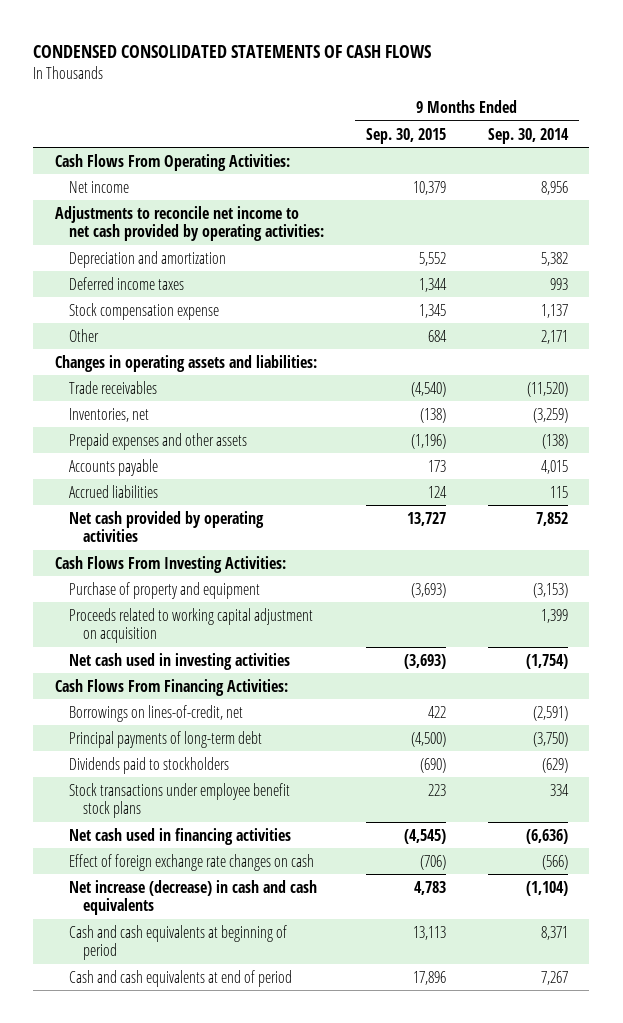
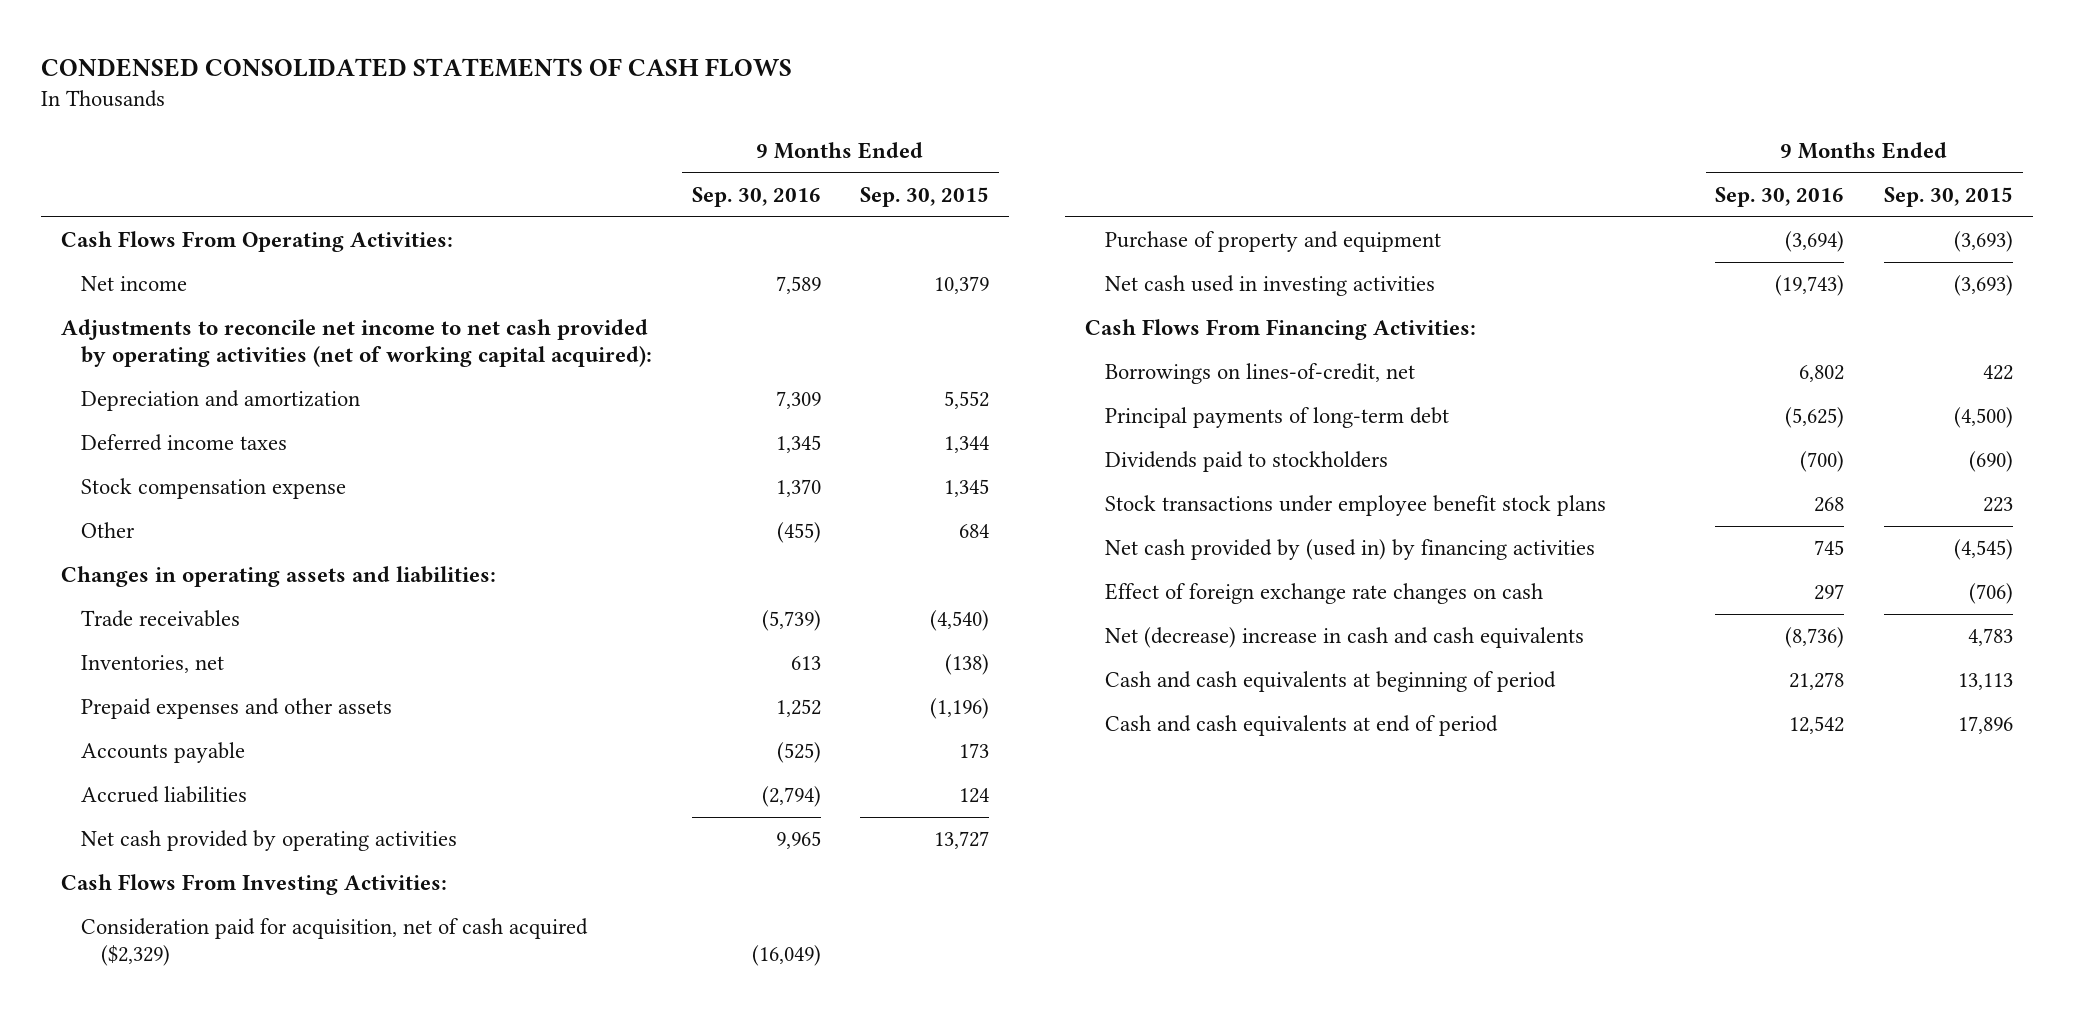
- | 9 Months Ended Sep. 30, 2015 | 9 Months Ended Sep. 30, 2014
+ | 9 Months Ended Sep. 30, 2016 | 9 Months Ended Sep. 30, 2015
- Adjustments to reconcile net income to net cash provided by operating activities:
+ Adjustments to reconcile net income to net cash provided by operating activities (net of working capital acquired):
+ Consideration paid for acquisition, net of cash acquired ($2,329) | (16,049) |
- Proceeds related to working capital adjustment on acquisition | | 1,399
- Net cash used in financing activities | (4,545) | (6,636)
+ Net cash provided by (used in) by financing activities | 745 | (4,545)
- Net increase (decrease) in cash and cash equivalents | 4,783 | (1,104)
+ Net (decrease) increase in cash and cash equivalents | (8,736) | 4,783

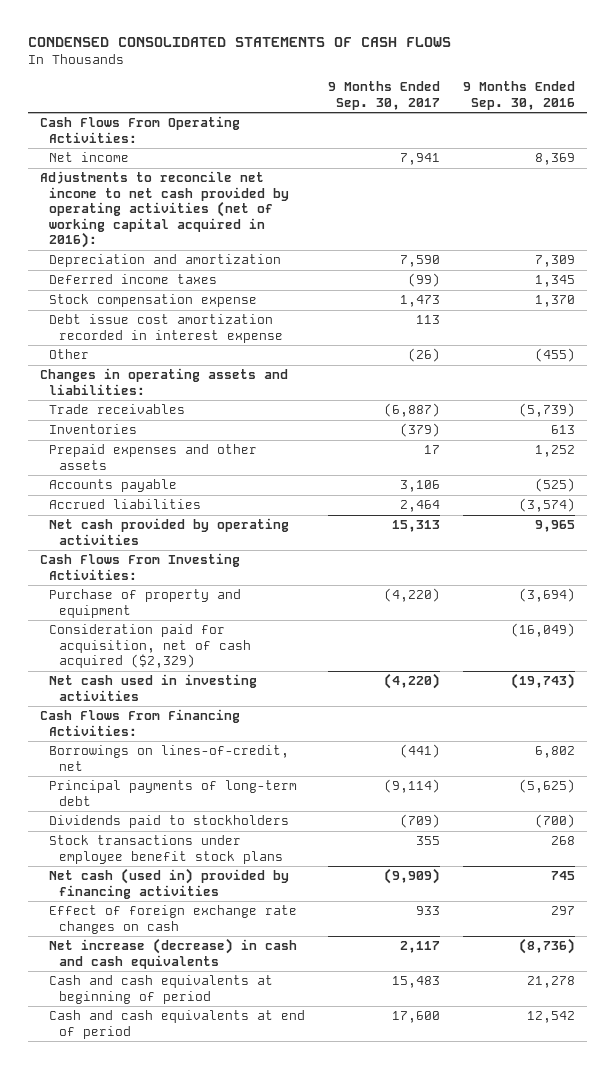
- | 9 Months Ended Sep. 30, 2016 | 9 Months Ended Sep. 30, 2015
+ | 9 Months Ended Sep. 30, 2017 | 9 Months Ended Sep. 30, 2016
- Net income | 7,589 | 10,379
- Adjustments to reconcile net income to net cash provided by operating activities (net of working capital acquired):
+ Net income | 7,941 | 8,369
+ Adjustments to reconcile net income to net cash provided by operating activities (net of working capital acquired in 2016):
+ Debt issue cost amortization recorded in interest expense | 113 |
- Inventories, net | 613 | (138)
+ Inventories | (379) | 613
- Accrued liabilities | (2,794) | 124
+ Accrued liabilities | 2,464 | (3,574)
moved down: Consideration paid for acquisition, net of cash acquired ($2,329) | | (16,049)
- Net cash provided by (used in) by financing activities | 745 | (4,545)
+ Net cash (used in) provided by financing activities | (9,909) | 745
- Net (decrease) increase in cash and cash equivalents | (8,736) | 4,783
+ Net increase (decrease) in cash and cash equivalents | 2,117 | (8,736)

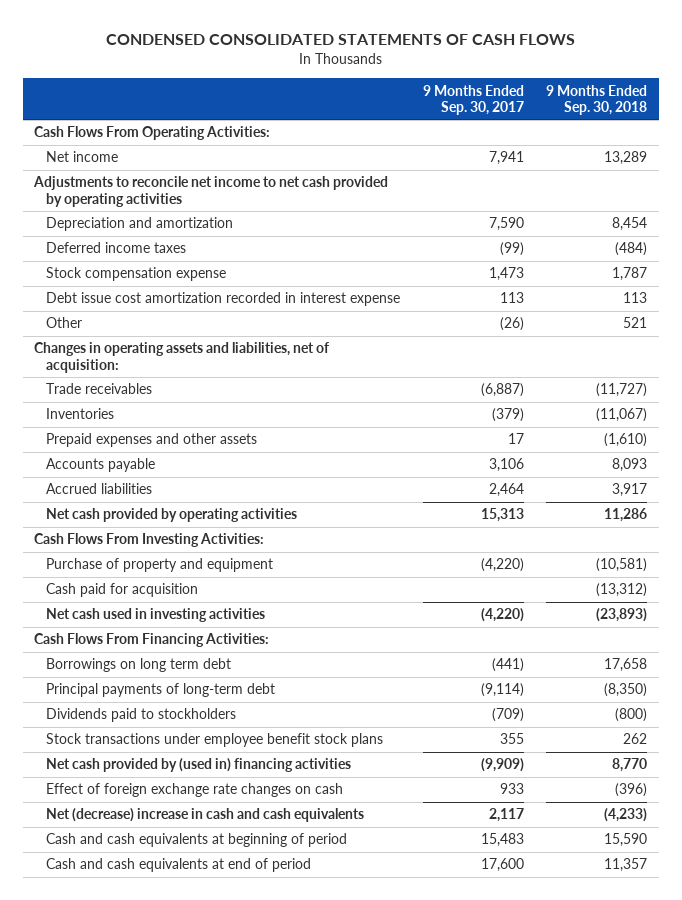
- | 9 Months Ended Sep. 30, 2017 | 9 Months Ended Sep. 30, 2016
+ | 9 Months Ended Sep. 30, 2017 | 9 Months Ended Sep. 30, 2018
- Adjustments to reconcile net income to net cash provided by operating activities (net of working capital acquired in 2016):
+ Adjustments to reconcile net income to net cash provided by operating activities
- Changes in operating assets and liabilities:
+ Changes in operating assets and liabilities, net of acquisition:
- Consideration paid for acquisition, net of cash acquired ($2,329) | | (16,049)
+ Cash paid for acquisition | | (13,312)
- Borrowings on lines-of-credit, net | (441) | 6,802
+ Borrowings on long term debt | (441) | 17,658
- Net cash (used in) provided by financing activities | (9,909) | 745
+ Net cash provided by (used in) financing activities | (9,909) | 8,770
- Net increase (decrease) in cash and cash equivalents | 2,117 | (8,736)
+ Net (decrease) increase in cash and cash equivalents | 2,117 | (4,233)

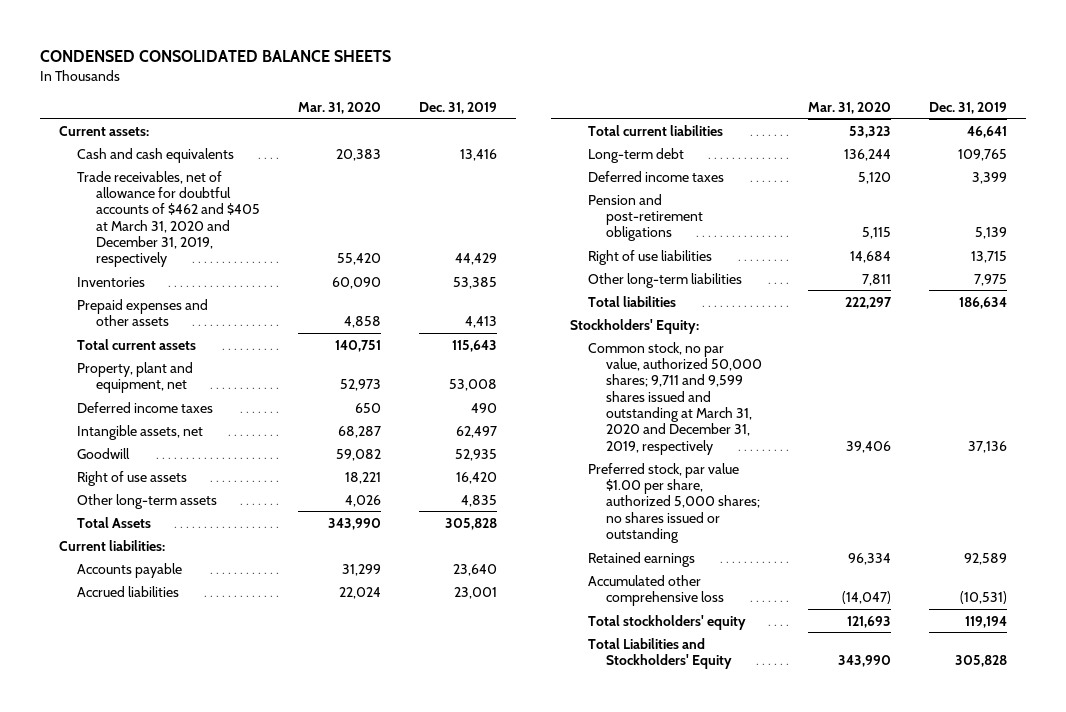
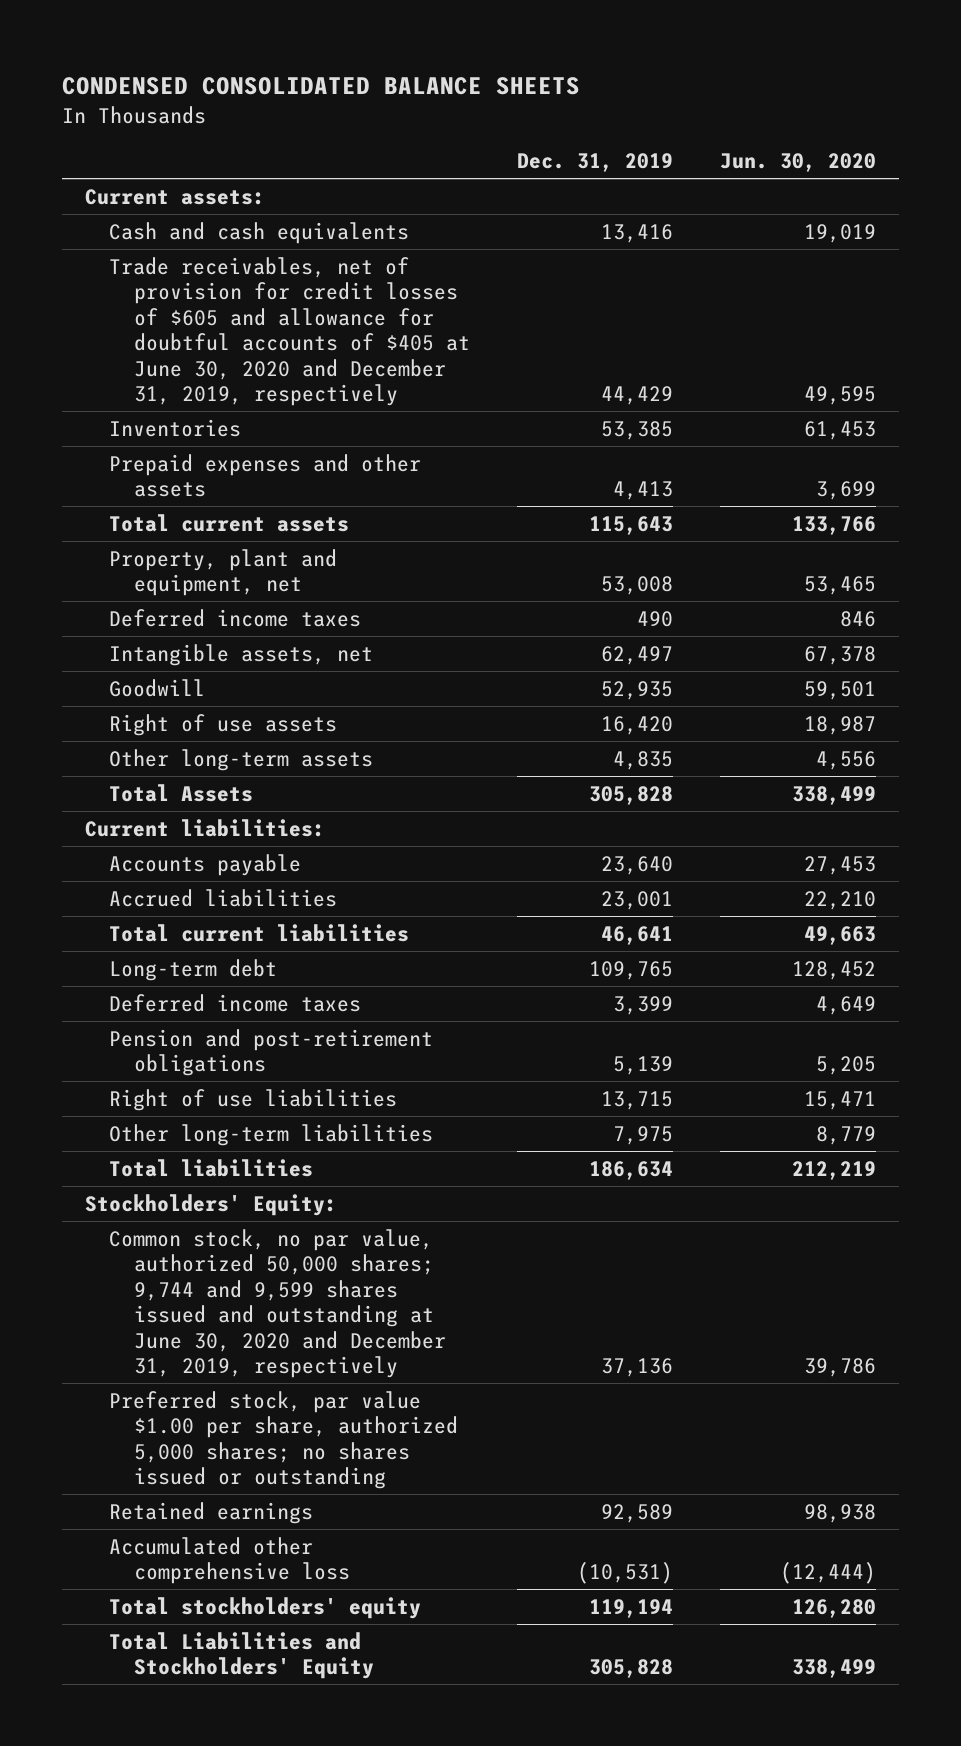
- | Mar. 31, 2020 | Dec. 31, 2019
+ | Dec. 31, 2019 | Jun. 30, 2020
- Trade receivables, net of allowance for doubtful accounts of $462 and $405 at March 31, 2020 and December 31, 2019, respectively | 55,420 | 44,429
+ Trade receivables, net of provision for credit losses of $605 and allowance for doubtful accounts of $405 at June 30, 2020 and December 31, 2019, respectively | 44,429 | 49,595
- Common stock, no par value, authorized 50,000 shares; 9,711 and 9,599 shares issued and outstanding at March 31, 2020 and December 31, 2019, respectively | 39,406 | 37,136
+ Common stock, no par value, authorized 50,000 shares; 9,744 and 9,599 shares issued and outstanding at June 30, 2020 and December 31, 2019, respectively | 37,136 | 39,786

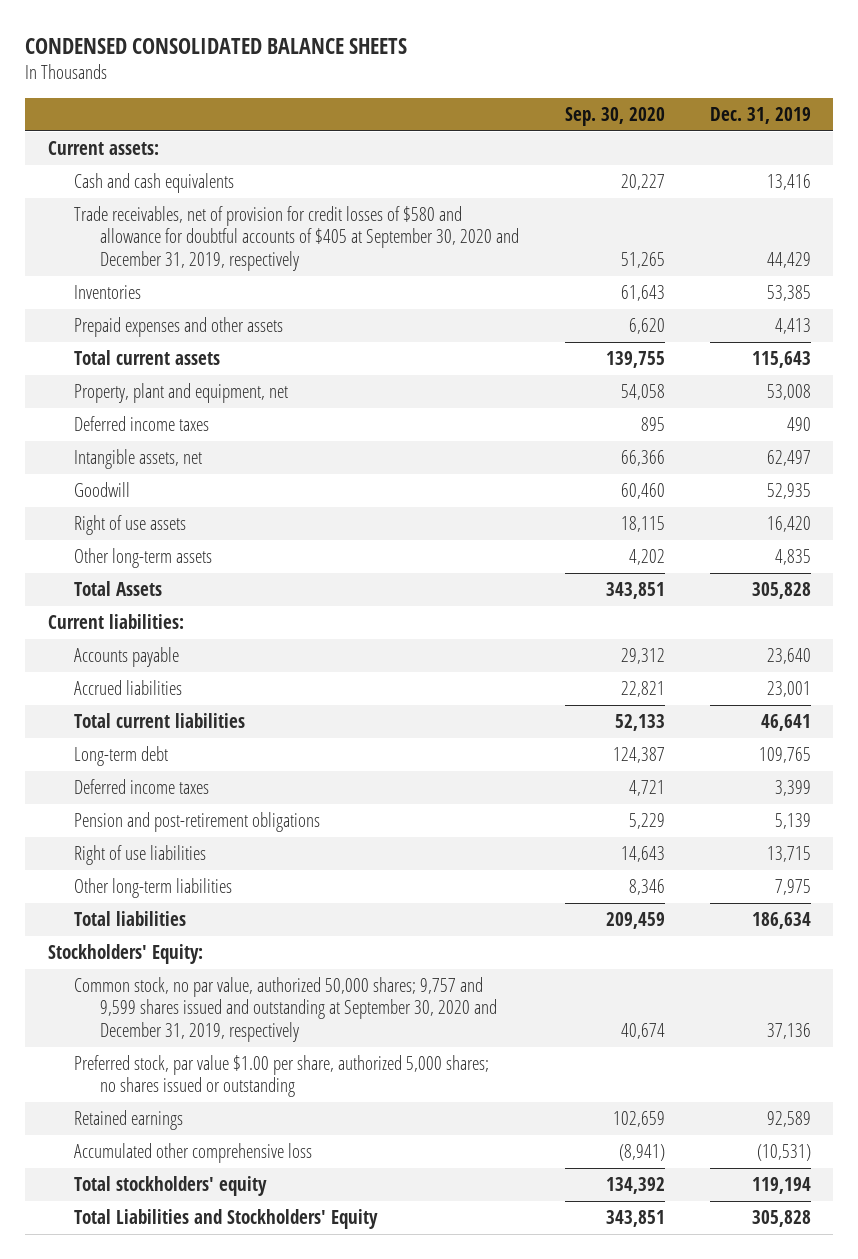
- | Dec. 31, 2019 | Jun. 30, 2020
+ | Sep. 30, 2020 | Dec. 31, 2019
- Trade receivables, net of provision for credit losses of $605 and allowance for doubtful accounts of $405 at June 30, 2020 and December 31, 2019, respectively | 44,429 | 49,595
+ Trade receivables, net of provision for credit losses of $580 and allowance for doubtful accounts of $405 at September 30, 2020 and December 31, 2019, respectively | 51,265 | 44,429
- Common stock, no par value, authorized 50,000 shares; 9,744 and 9,599 shares issued and outstanding at June 30, 2020 and December 31, 2019, respectively | 37,136 | 39,786
+ Common stock, no par value, authorized 50,000 shares; 9,757 and 9,599 shares issued and outstanding at September 30, 2020 and December 31, 2019, respectively | 40,674 | 37,136

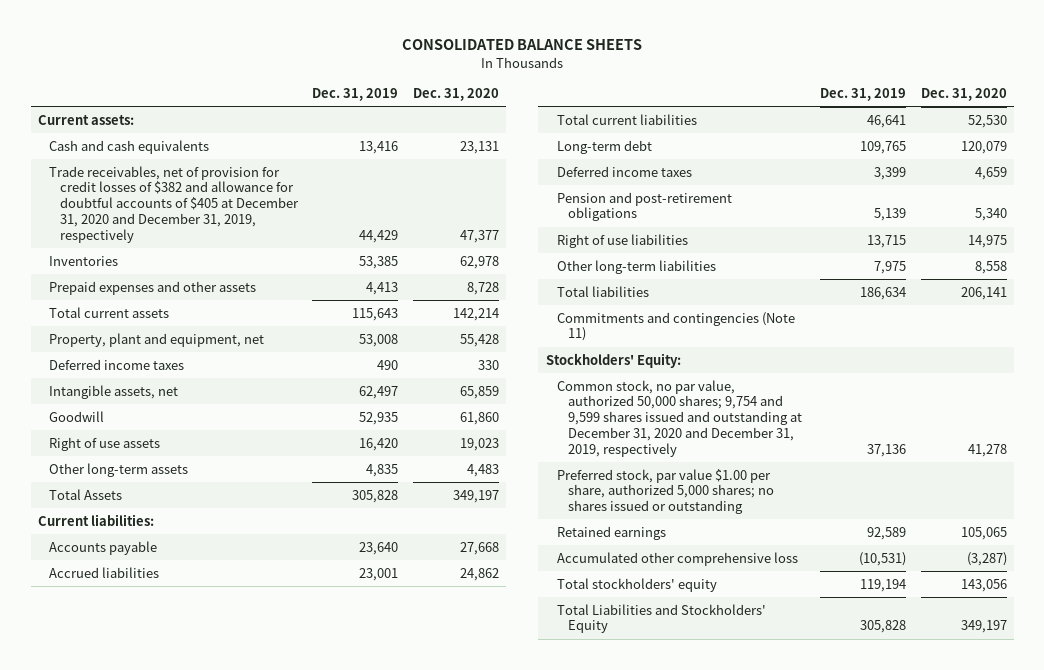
- CONDENSED CONSOLIDATED BALANCE SHEETS
+ CONSOLIDATED BALANCE SHEETS
- | Sep. 30, 2020 | Dec. 31, 2019
+ | Dec. 31, 2019 | Dec. 31, 2020
- Trade receivables, net of provision for credit losses of $580 and allowance for doubtful accounts of $405 at September 30, 2020 and December 31, 2019, respectively | 51,265 | 44,429
+ Trade receivables, net of provision for credit losses of $382 and allowance for doubtful accounts of $405 at December 31, 2020 and December 31, 2019, respectively | 44,429 | 47,377
+ Commitments and contingencies (Note 11)
- Common stock, no par value, authorized 50,000 shares; 9,757 and 9,599 shares issued and outstanding at September 30, 2020 and December 31, 2019, respectively | 40,674 | 37,136
+ Common stock, no par value, authorized 50,000 shares; 9,754 and 9,599 shares issued and outstanding at December 31, 2020 and December 31, 2019, respectively | 37,136 | 41,278

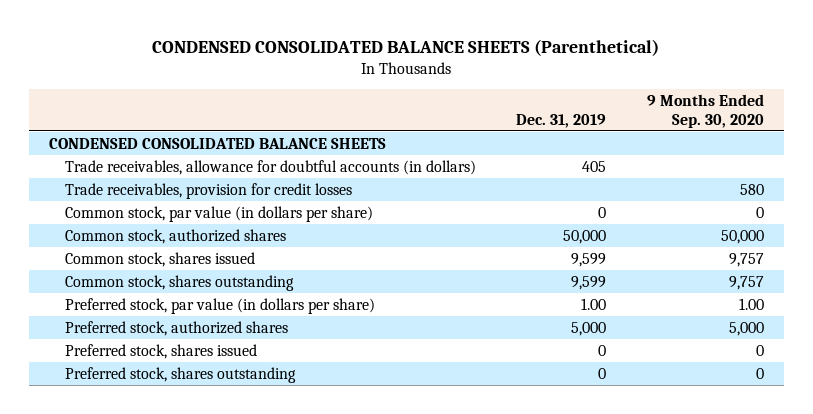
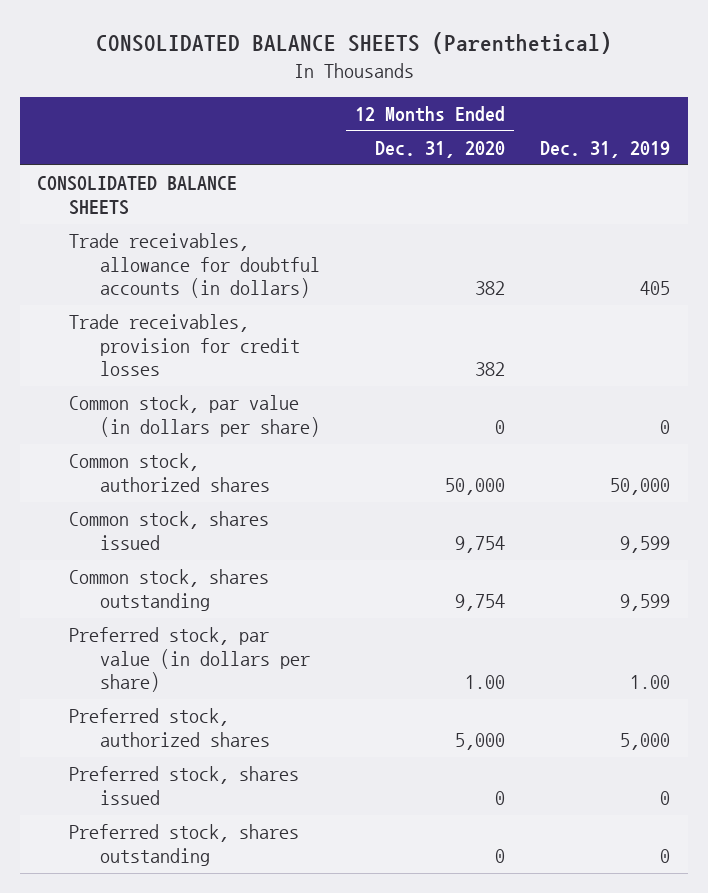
- CONDENSED CONSOLIDATED BALANCE SHEETS (Parenthetical)
+ CONSOLIDATED BALANCE SHEETS (Parenthetical)
- | Dec. 31, 2019 | 9 Months Ended Sep. 30, 2020
+ | 12 Months Ended Dec. 31, 2020 | Dec. 31, 2019
- CONDENSED CONSOLIDATED BALANCE SHEETS
+ CONSOLIDATED BALANCE SHEETS

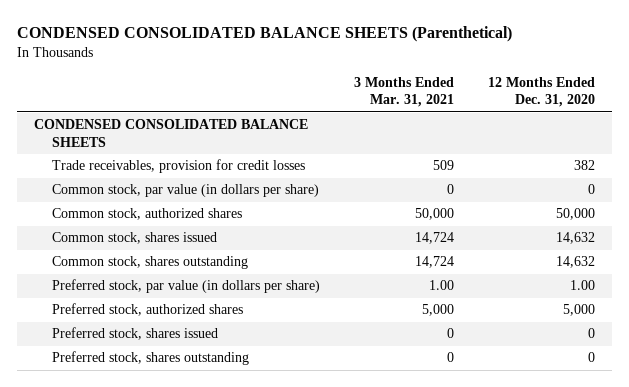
- CONSOLIDATED BALANCE SHEETS (Parenthetical)
+ CONDENSED CONSOLIDATED BALANCE SHEETS (Parenthetical)
- | 12 Months Ended Dec. 31, 2020 | Dec. 31, 2019
+ | 3 Months Ended Mar. 31, 2021 | 12 Months Ended Dec. 31, 2020
- CONSOLIDATED BALANCE SHEETS
- Trade receivables, allowance for doubtful accounts (in dollars) | 382 | 405
+ CONDENSED CONSOLIDATED BALANCE SHEETS
- Common stock, shares issued | 9,754 | 9,599
- Common stock, shares outstanding | 9,754 | 9,599
+ Common stock, shares issued | 14,724 | 14,632
+ Common stock, shares outstanding | 14,724 | 14,632

